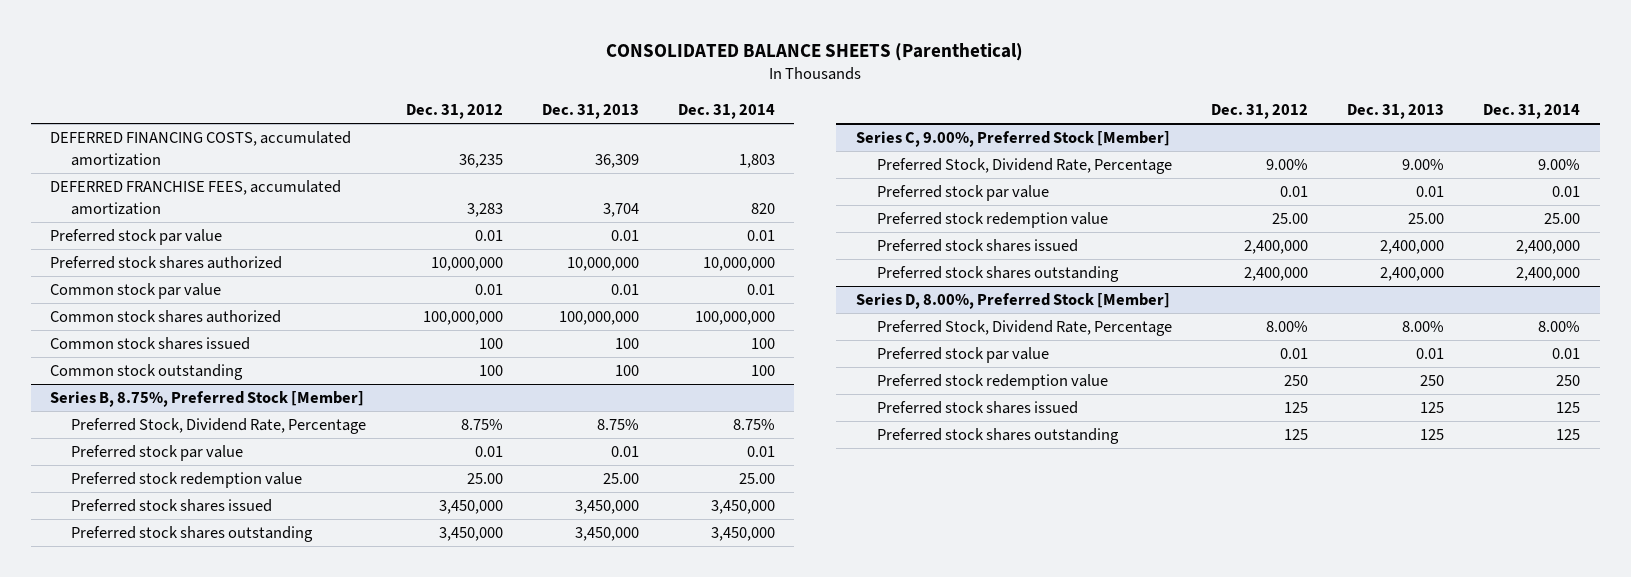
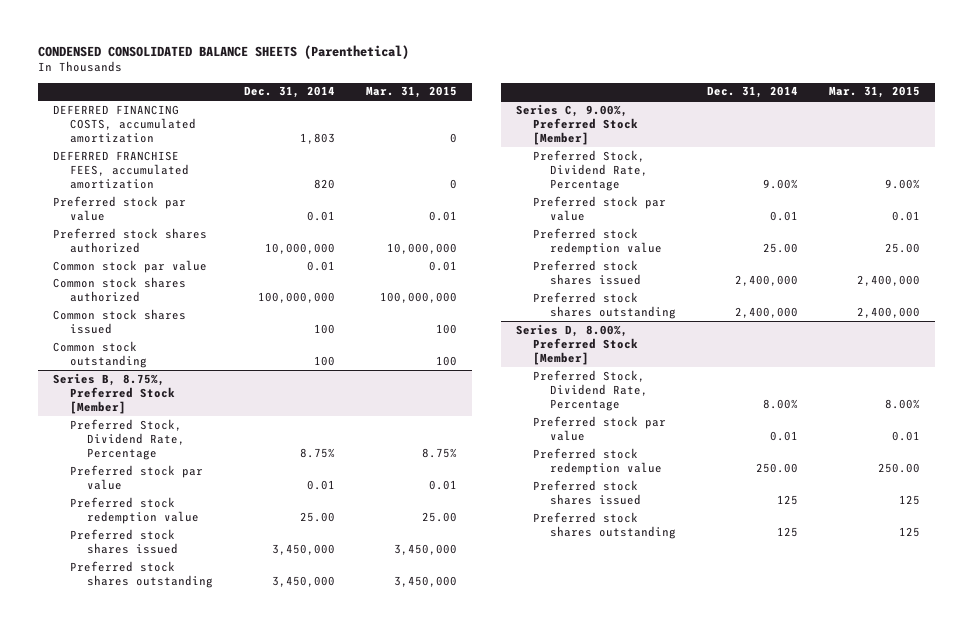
- CONSOLIDATED BALANCE SHEETS (Parenthetical)
+ CONDENSED CONSOLIDATED BALANCE SHEETS (Parenthetical)
- | Dec. 31, 2012 | Dec. 31, 2013 | Dec. 31, 2014
+ | Dec. 31, 2014 | Mar. 31, 2015
@ Series D, 8.00%, Preferred Stock [Member]
- Preferred stock redemption value | 250 | 250 | 250
+ Preferred stock redemption value | 250.00 | 250.00

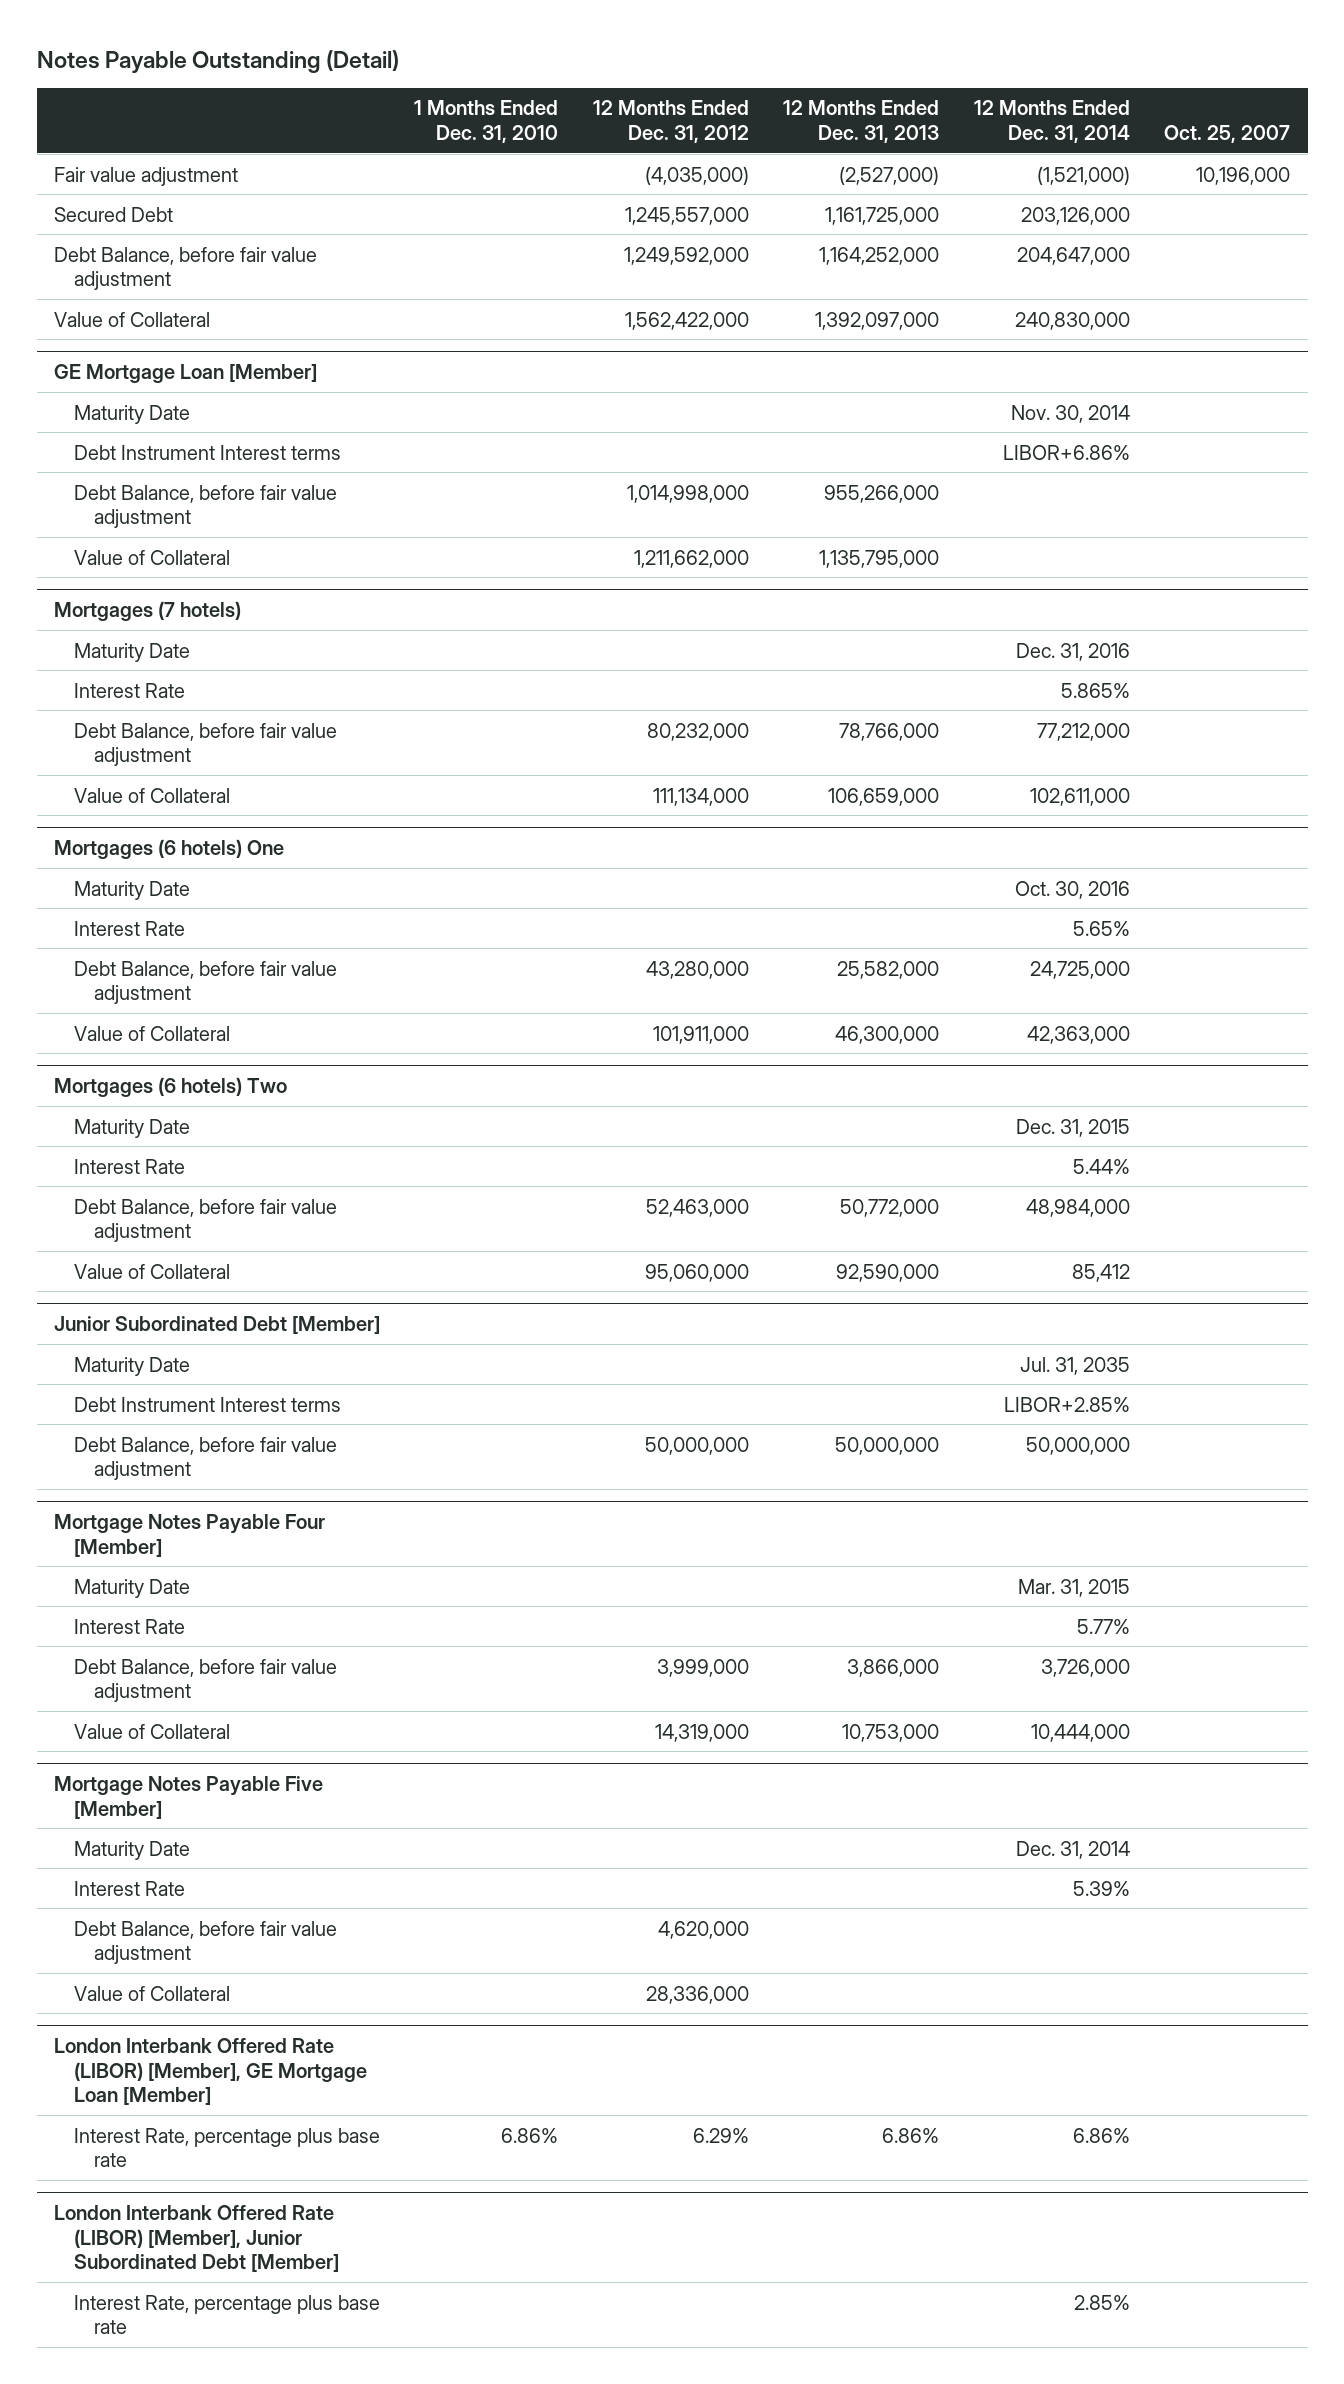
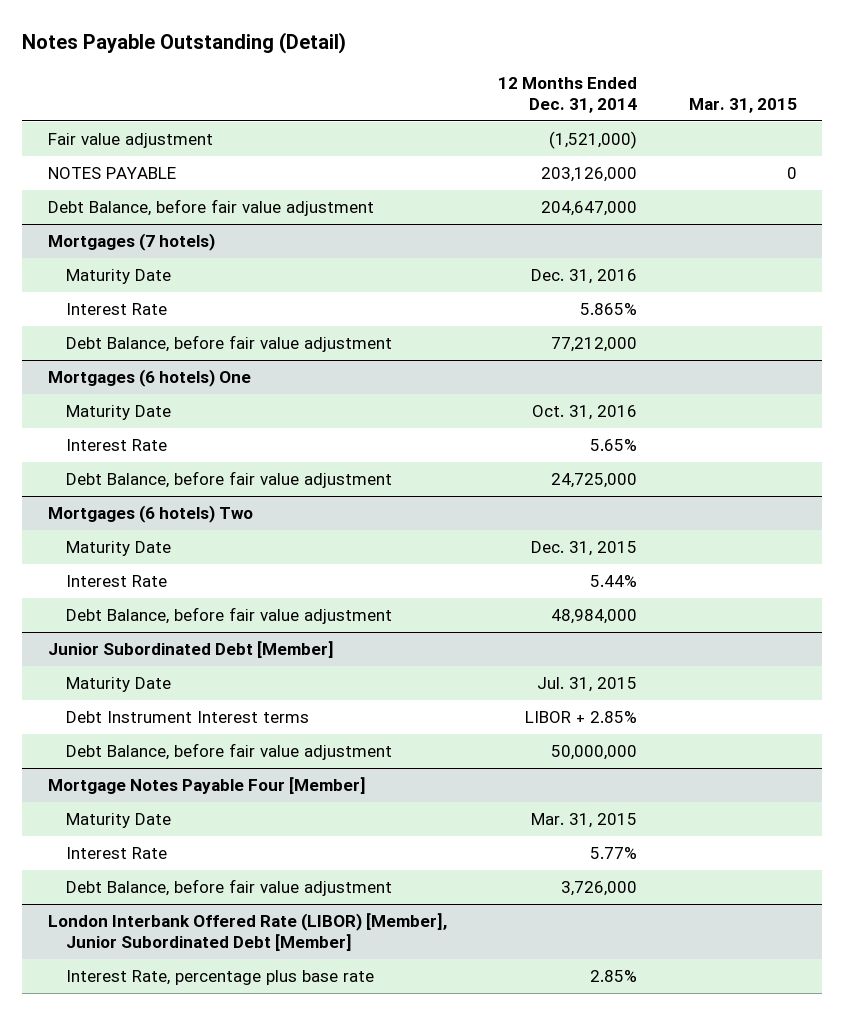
- | 1 Months Ended Dec. 31, 2010 | 12 Months Ended Dec. 31, 2012 | 12 Months Ended Dec. 31, 2013 | 12 Months Ended Dec. 31, 2014 | Oct. 25, 2007
+ | 12 Months Ended Dec. 31, 2014 | Mar. 31, 2015
- Secured Debt | | 1,245,557,000 | 1,161,725,000 | 203,126,000 |
+ NOTES PAYABLE | 203,126,000 | 0
- Value of Collateral | | 1,562,422,000 | 1,392,097,000 | 240,830,000 |
- GE Mortgage Loan [Member]
- Maturity Date | | | | Nov. 30, 2014 |
- Debt Instrument Interest terms | | | | LIBOR+6.86% |
- Debt Balance, before fair value adjustment | | 1,014,998,000 | 955,266,000 | |
- Value of Collateral | | 1,211,662,000 | 1,135,795,000 | |
@ Mortgages (7 hotels)
- Value of Collateral | | 111,134,000 | 106,659,000 | 102,611,000 |
@ Mortgages (6 hotels) One
- Maturity Date | | | | Oct. 30, 2016 |
+ Maturity Date | Oct. 31, 2016 |
- Value of Collateral | | 101,911,000 | 46,300,000 | 42,363,000 |
@ Mortgages (6 hotels) Two
- Value of Collateral | | 95,060,000 | 92,590,000 | 85,412 |
@ Junior Subordinated Debt [Member]
- Maturity Date | | | | Jul. 31, 2035 |
- Debt Instrument Interest terms | | | | LIBOR+2.85% |
+ Maturity Date | Jul. 31, 2015 |
+ Debt Instrument Interest terms | LIBOR + 2.85% |
@ Mortgage Notes Payable Four [Member]
- Value of Collateral | | 14,319,000 | 10,753,000 | 10,444,000 |
- Mortgage Notes Payable Five [Member]
- Maturity Date | | | | Dec. 31, 2014 |
- Interest Rate | | | | 5.39% |
- Debt Balance, before fair value adjustment | | 4,620,000 | | |
- Value of Collateral | | 28,336,000 | | |
- London Interbank Offered Rate (LIBOR) [Member], GE Mortgage Loan [Member]
- Interest Rate, percentage plus base rate | 6.86% | 6.29% | 6.86% | 6.86% |

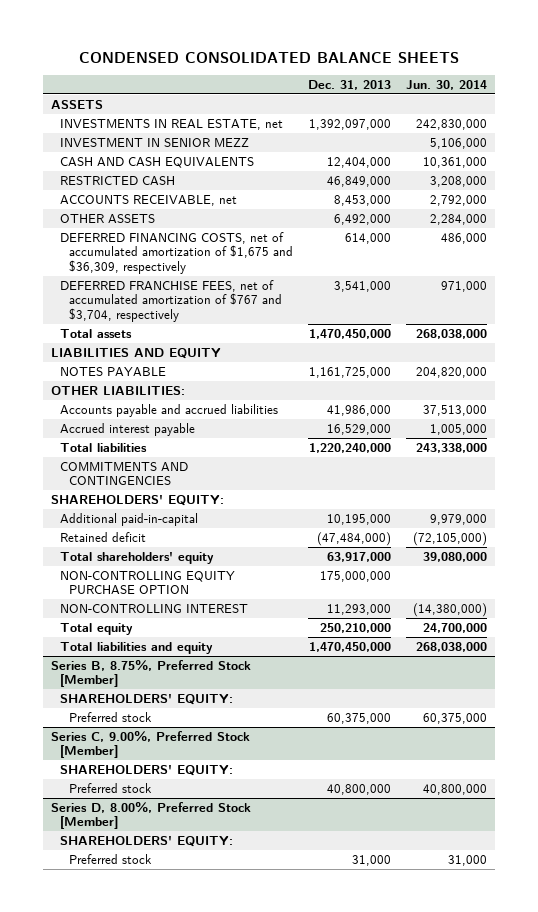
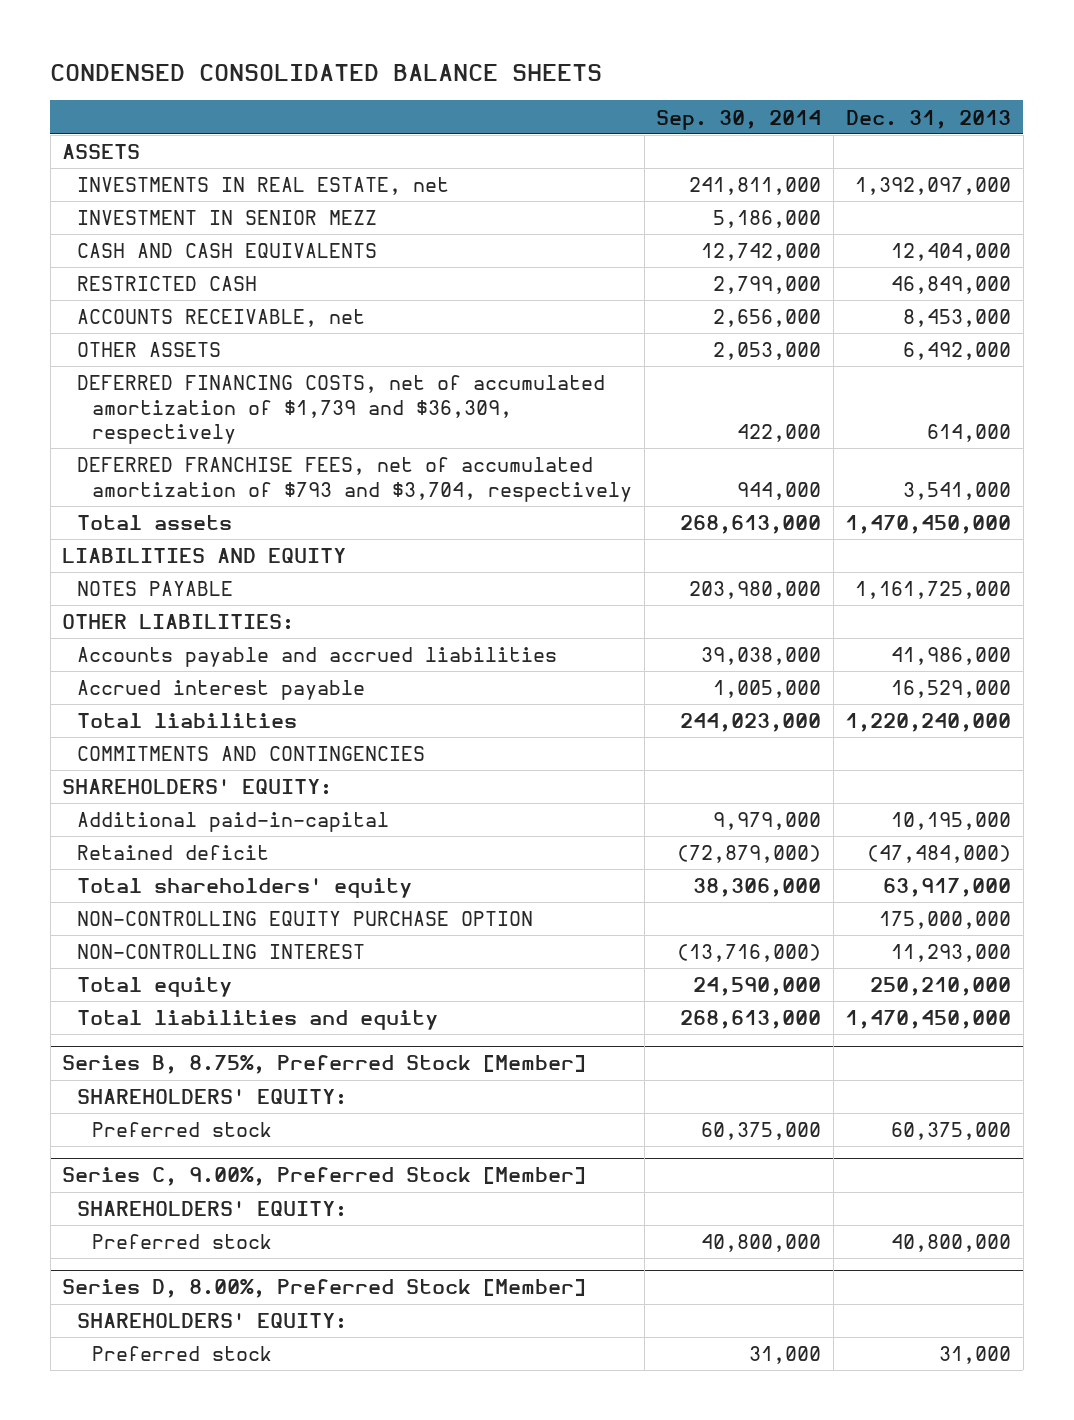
- | Dec. 31, 2013 | Jun. 30, 2014
+ | Sep. 30, 2014 | Dec. 31, 2013
- DEFERRED FINANCING COSTS, net of accumulated amortization of $1,675 and $36,309, respectively | 614,000 | 486,000
- DEFERRED FRANCHISE FEES, net of accumulated amortization of $767 and $3,704, respectively | 3,541,000 | 971,000
+ DEFERRED FINANCING COSTS, net of accumulated amortization of $1,739 and $36,309, respectively | 422,000 | 614,000
+ DEFERRED FRANCHISE FEES, net of accumulated amortization of $793 and $3,704, respectively | 944,000 | 3,541,000

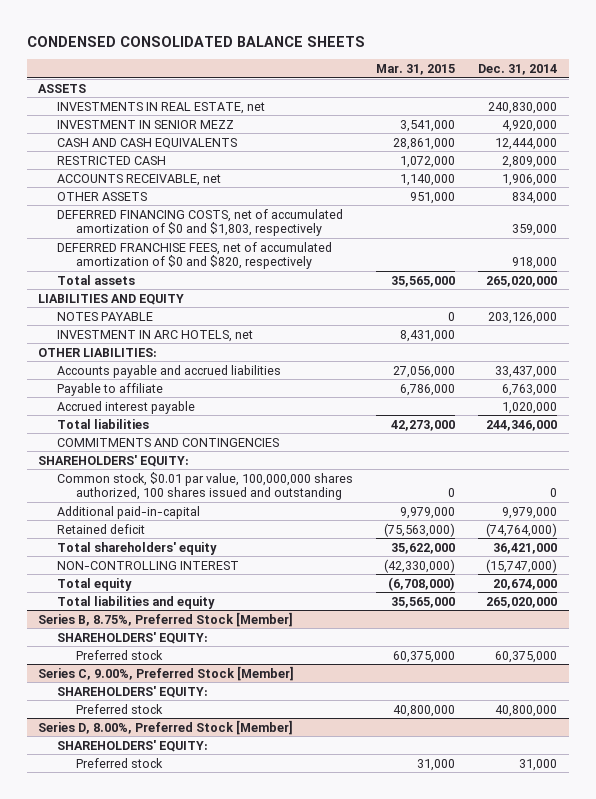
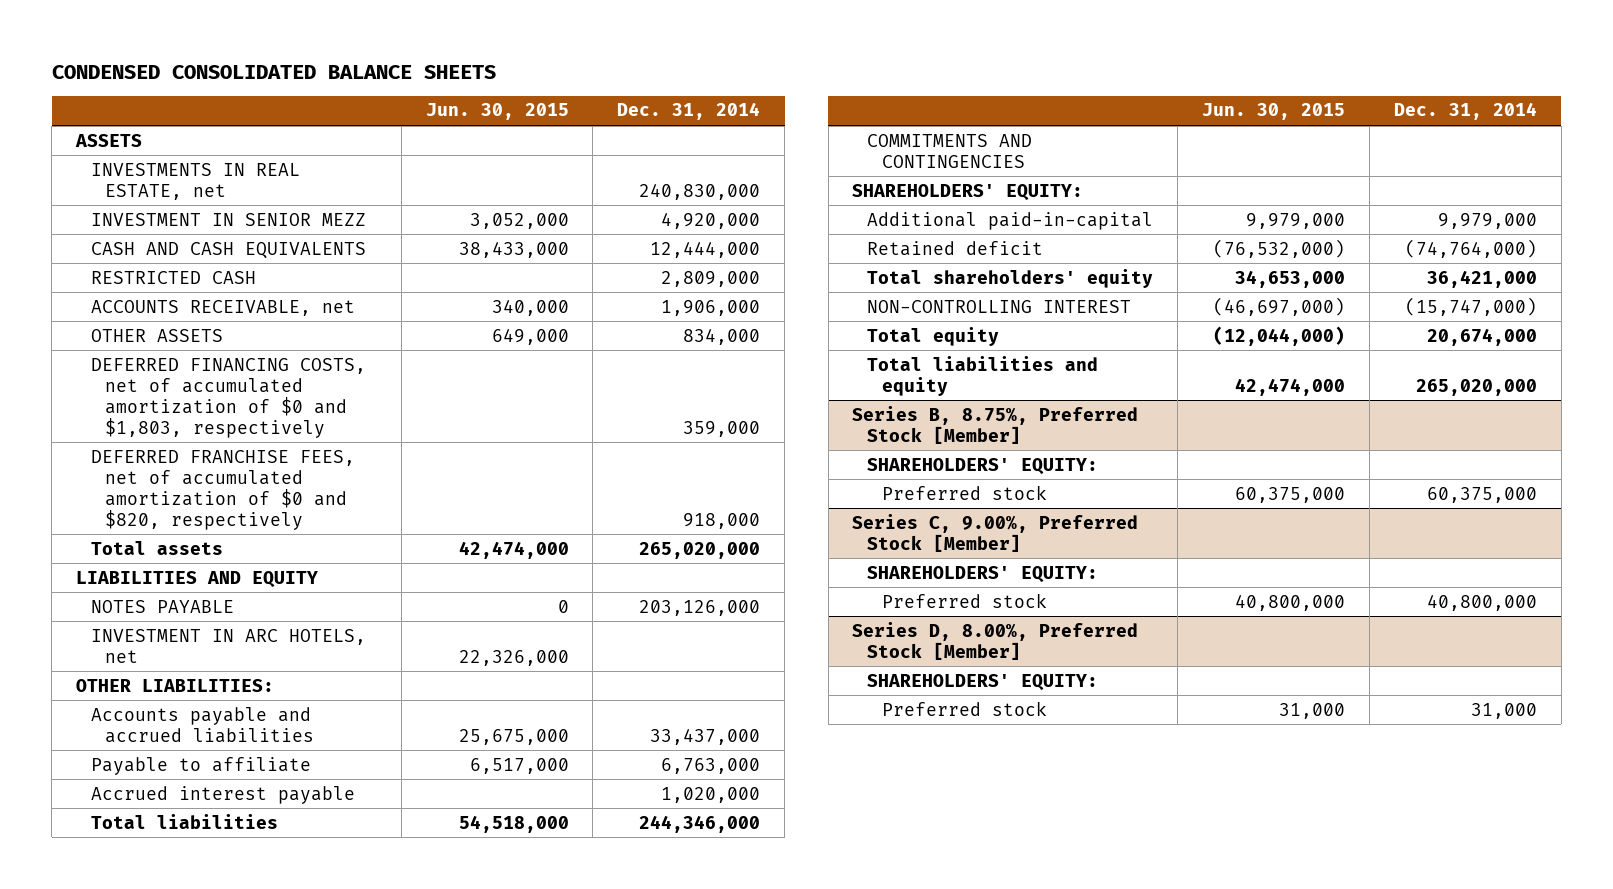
- | Mar. 31, 2015 | Dec. 31, 2014
+ | Jun. 30, 2015 | Dec. 31, 2014
- Common stock, $0.01 par value, 100,000,000 shares authorized, 100 shares issued and outstanding | 0 | 0

